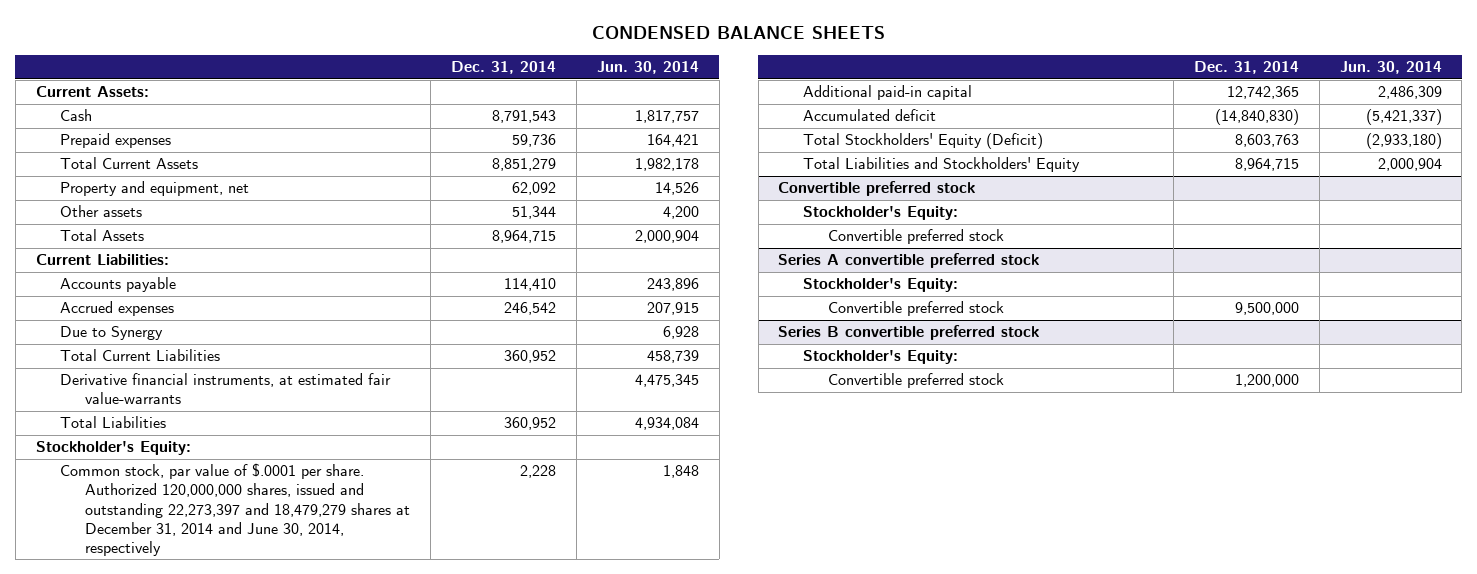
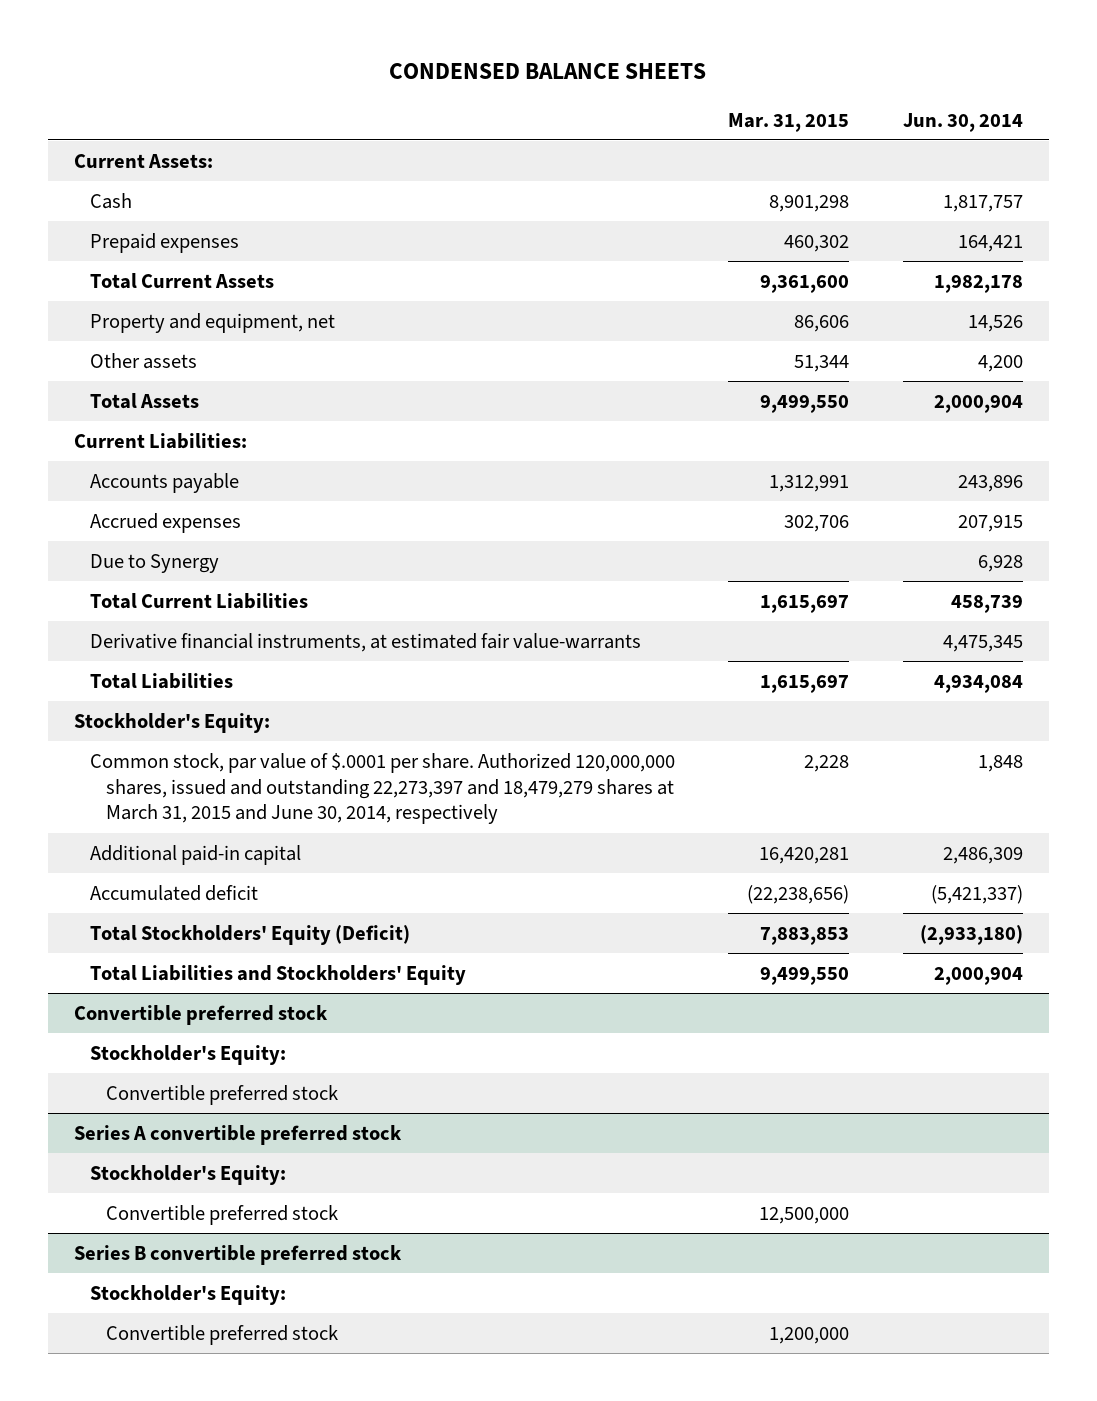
- | Dec. 31, 2014 | Jun. 30, 2014
+ | Mar. 31, 2015 | Jun. 30, 2014
- Common stock, par value of $.0001 per share. Authorized 120,000,000 shares, issued and outstanding 22,273,397 and 18,479,279 shares at December 31, 2014 and June 30, 2014, respectively | 2,228 | 1,848
+ Common stock, par value of $.0001 per share. Authorized 120,000,000 shares, issued and outstanding 22,273,397 and 18,479,279 shares at March 31, 2015 and June 30, 2014, respectively | 2,228 | 1,848

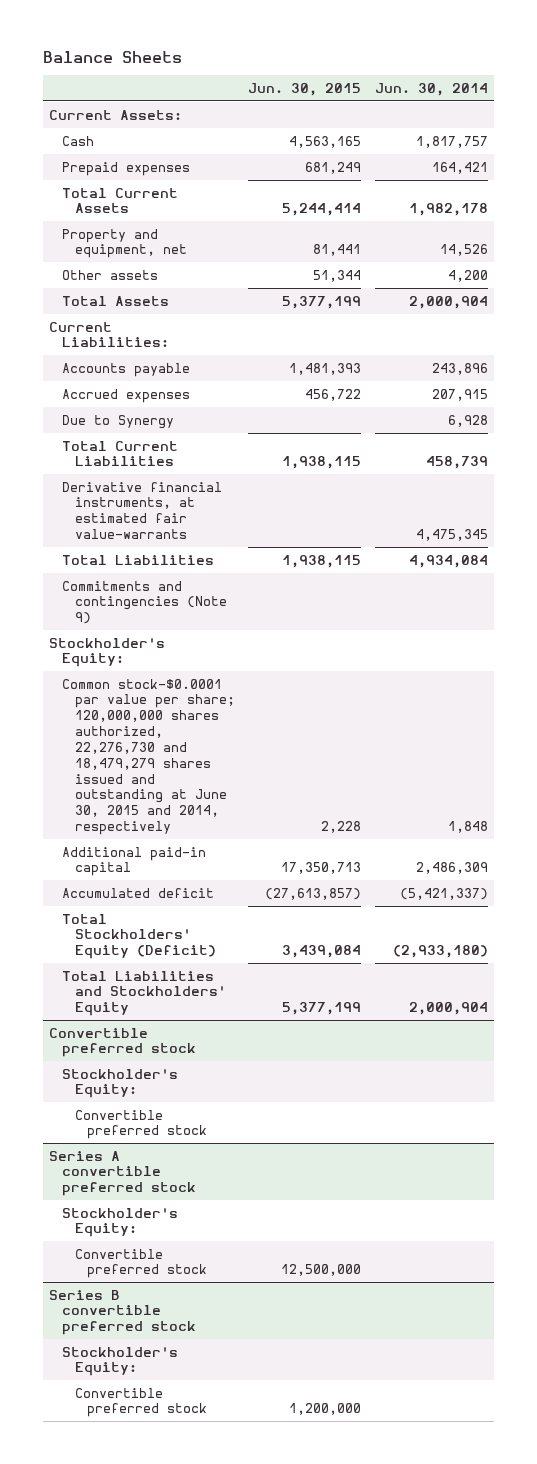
- CONDENSED BALANCE SHEETS
+ Balance Sheets
- | Mar. 31, 2015 | Jun. 30, 2014
+ | Jun. 30, 2015 | Jun. 30, 2014
+ Commitments and contingencies (Note 9)
- Common stock, par value of $.0001 per share. Authorized 120,000,000 shares, issued and outstanding 22,273,397 and 18,479,279 shares at March 31, 2015 and June 30, 2014, respectively | 2,228 | 1,848
+ Common stock-$0.0001 par value per share; 120,000,000 shares authorized, 22,276,730 and 18,479,279 shares issued and outstanding at June 30, 2015 and 2014, respectively | 2,228 | 1,848

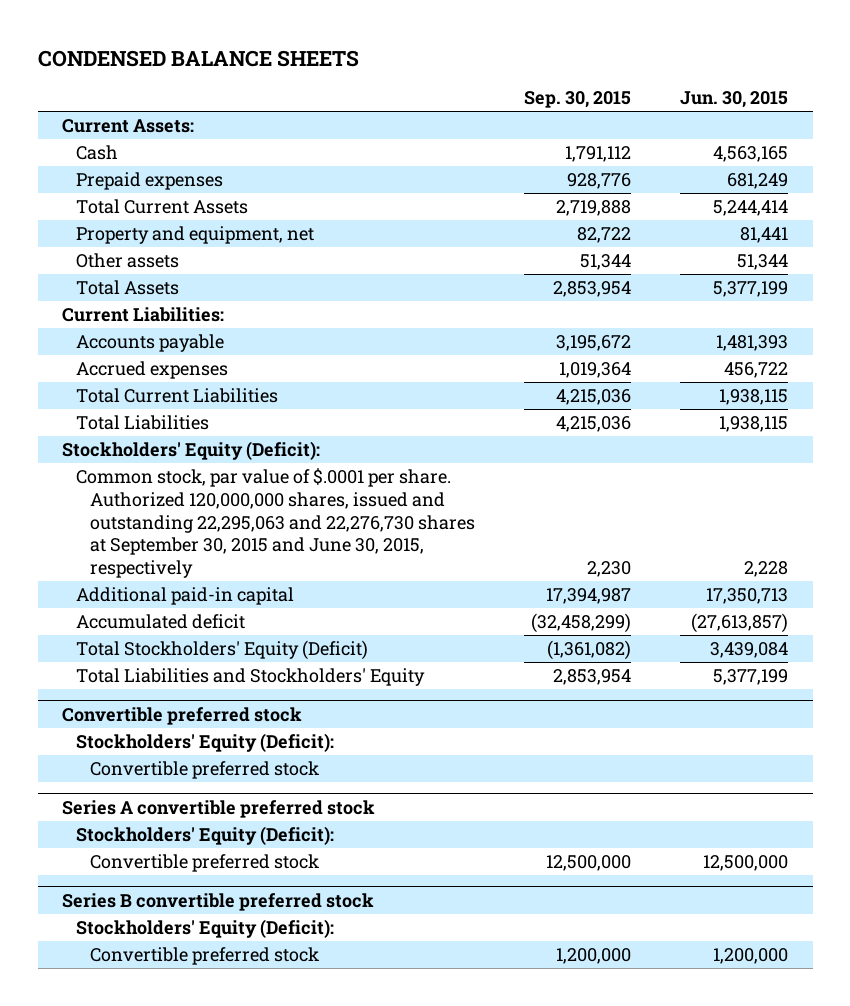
- Balance Sheets
+ CONDENSED BALANCE SHEETS
- | Jun. 30, 2015 | Jun. 30, 2014
+ | Sep. 30, 2015 | Jun. 30, 2015
- Due to Synergy | | 6,928
- Derivative financial instruments, at estimated fair value-warrants | | 4,475,345
- Commitments and contingencies (Note 9)
- Stockholder's Equity:
- Common stock-$0.0001 par value per share; 120,000,000 shares authorized, 22,276,730 and 18,479,279 shares issued and outstanding at June 30, 2015 and 2014, respectively | 2,228 | 1,848
+ Stockholders' Equity (Deficit):
+ Common stock, par value of $.0001 per share. Authorized 120,000,000 shares, issued and outstanding 22,295,063 and 22,276,730 shares at September 30, 2015 and June 30, 2015, respectively | 2,230 | 2,228
@ Convertible preferred stock
- Stockholder's Equity:
+ Stockholders' Equity (Deficit):
@ Series A convertible preferred stock
- Stockholder's Equity:
+ Stockholders' Equity (Deficit):
@ Series B convertible preferred stock
- Stockholder's Equity:
+ Stockholders' Equity (Deficit):

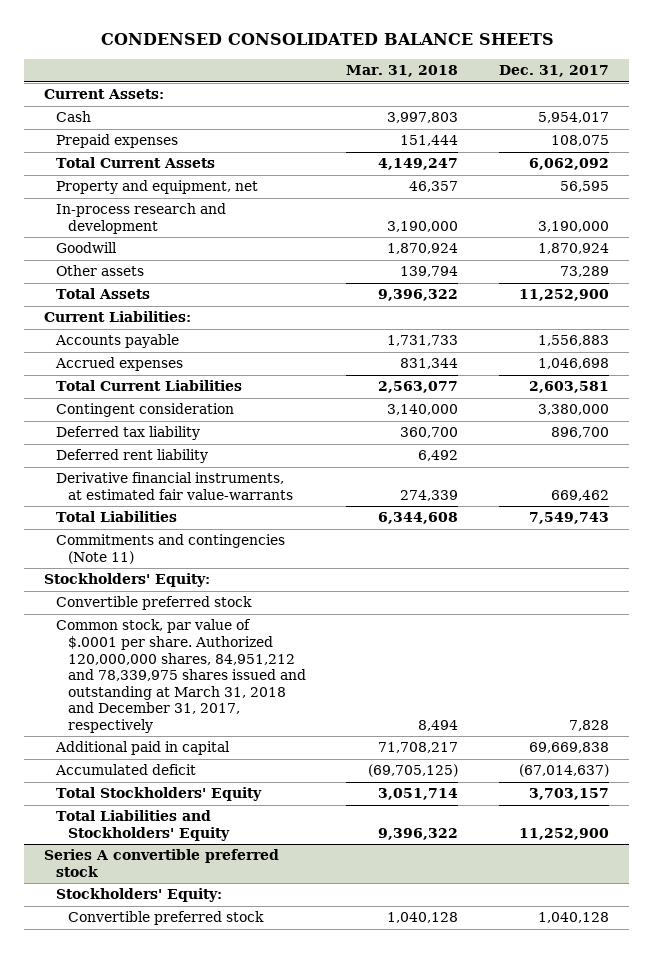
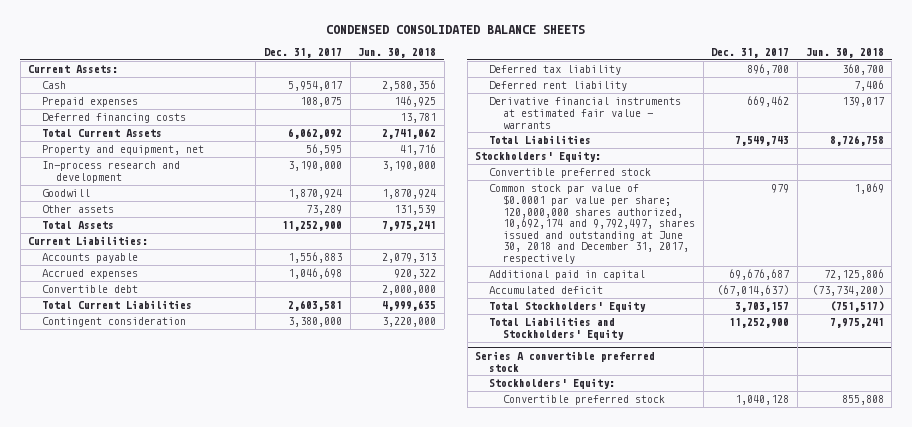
- | Mar. 31, 2018 | Dec. 31, 2017
+ | Dec. 31, 2017 | Jun. 30, 2018
+ Deferred financing costs | | 13,781
+ Convertible debt | | 2,000,000
- Derivative financial instruments, at estimated fair value-warrants | 274,339 | 669,462
+ Derivative financial instruments at estimated fair value - warrants | 669,462 | 139,017
- Commitments and contingencies (Note 11)
- Common stock, par value of $.0001 per share. Authorized 120,000,000 shares, 84,951,212 and 78,339,975 shares issued and outstanding at March 31, 2018 and December 31, 2017, respectively | 8,494 | 7,828
- Additional paid in capital | 71,708,217 | 69,669,838
+ Common stock par value of $0.0001 par value per share; 120,000,000 shares authorized, 10,692,174 and 9,792,497, shares issued and outstanding at June 30, 2018 and December 31, 2017, respectively | 979 | 1,069
+ Additional paid in capital | 69,676,687 | 72,125,806

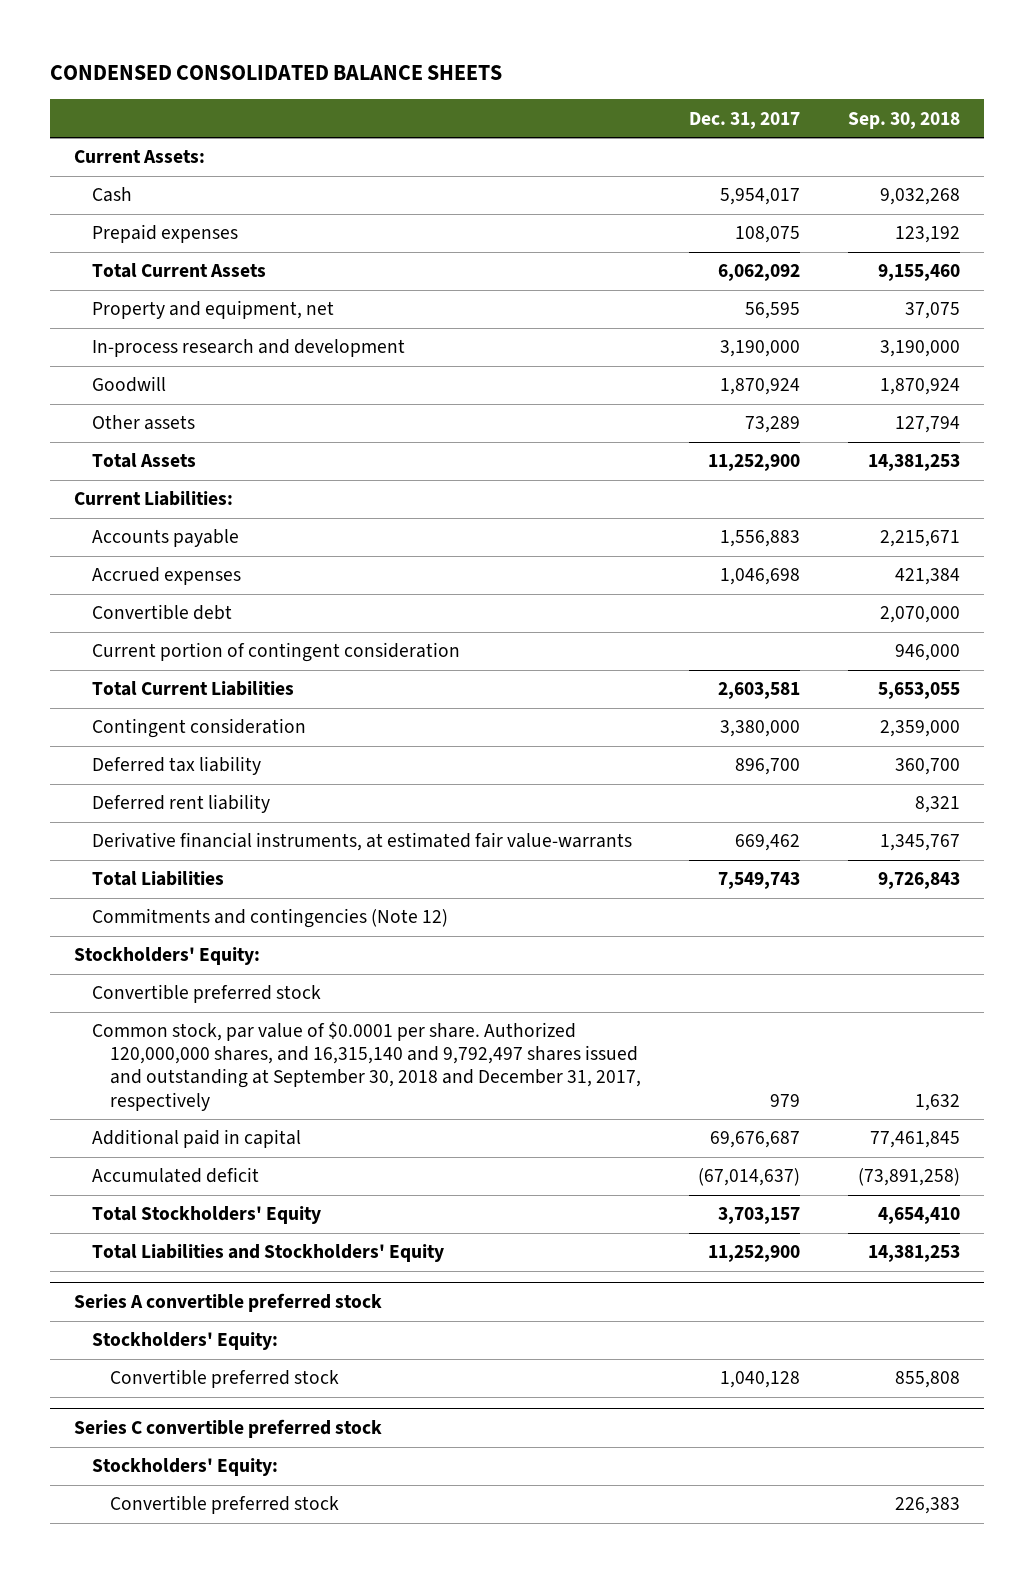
- | Dec. 31, 2017 | Jun. 30, 2018
+ | Dec. 31, 2017 | Sep. 30, 2018
- Deferred financing costs | | 13,781
+ Current portion of contingent consideration | | 946,000
- Derivative financial instruments at estimated fair value - warrants | 669,462 | 139,017
+ Derivative financial instruments, at estimated fair value-warrants | 669,462 | 1,345,767
+ Commitments and contingencies (Note 12)
- Common stock par value of $0.0001 par value per share; 120,000,000 shares authorized, 10,692,174 and 9,792,497, shares issued and outstanding at June 30, 2018 and December 31, 2017, respectively | 979 | 1,069
+ Common stock, par value of $0.0001 per share. Authorized 120,000,000 shares, and 16,315,140 and 9,792,497 shares issued and outstanding at September 30, 2018 and December 31, 2017, respectively | 979 | 1,632
+ Series C convertible preferred stock
+ Stockholders' Equity:
+ Convertible preferred stock | | 226,383

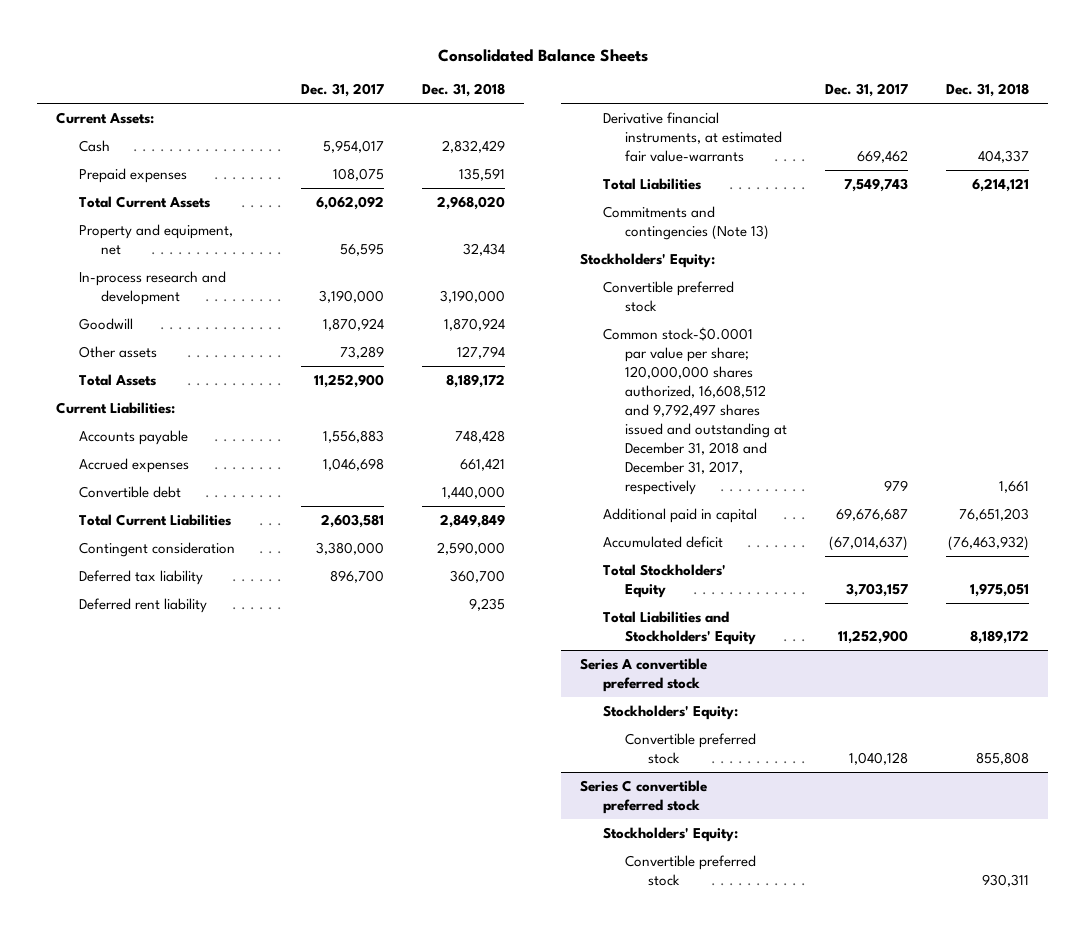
- CONDENSED CONSOLIDATED BALANCE SHEETS
+ Consolidated Balance Sheets
- | Dec. 31, 2017 | Sep. 30, 2018
+ | Dec. 31, 2017 | Dec. 31, 2018
- Current portion of contingent consideration | | 946,000
- Commitments and contingencies (Note 12)
+ Commitments and contingencies (Note 13)
- Common stock, par value of $0.0001 per share. Authorized 120,000,000 shares, and 16,315,140 and 9,792,497 shares issued and outstanding at September 30, 2018 and December 31, 2017, respectively | 979 | 1,632
+ Common stock-$0.0001 par value per share; 120,000,000 shares authorized, 16,608,512 and 9,792,497 shares issued and outstanding at December 31, 2018 and December 31, 2017, respectively | 979 | 1,661

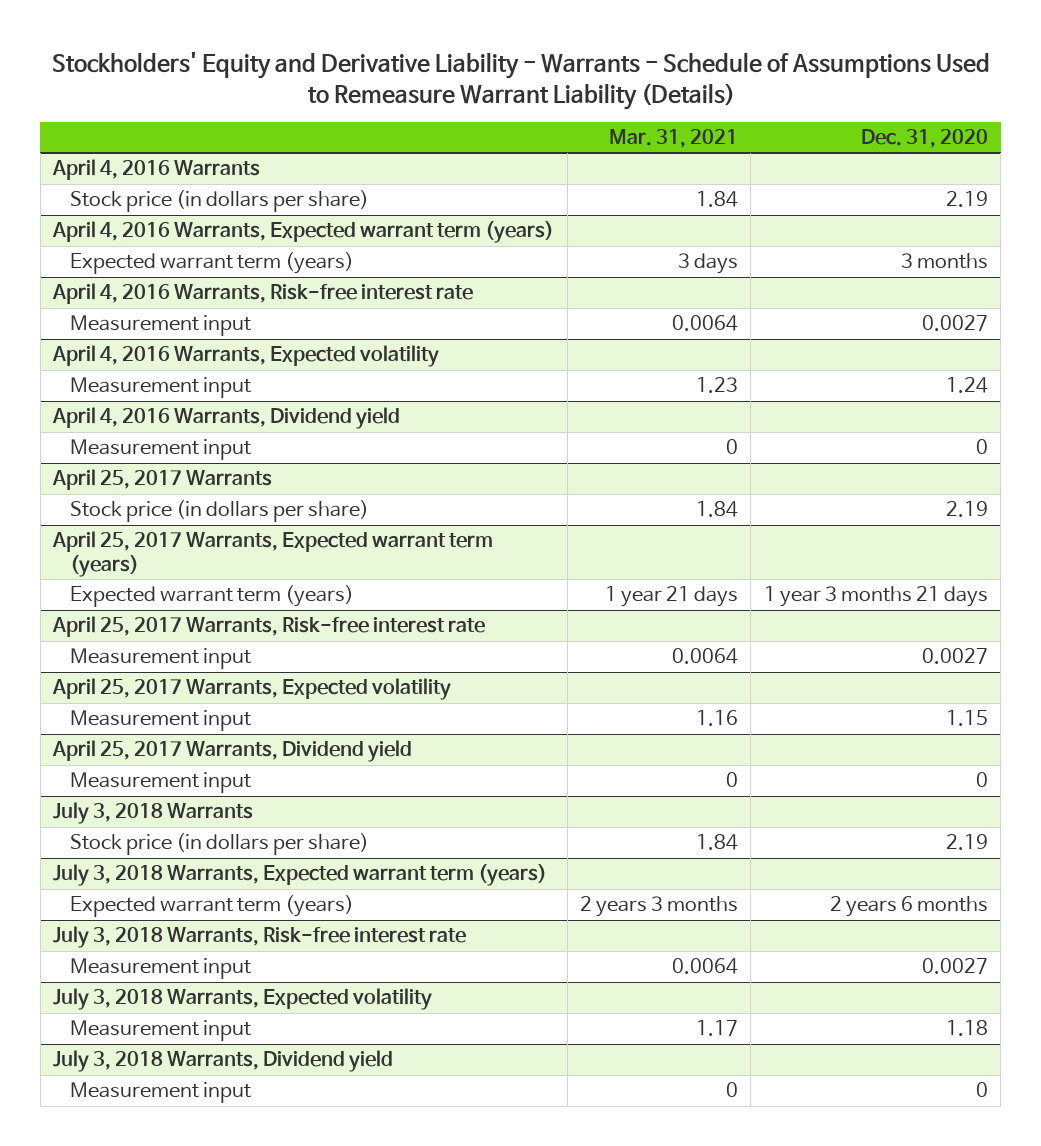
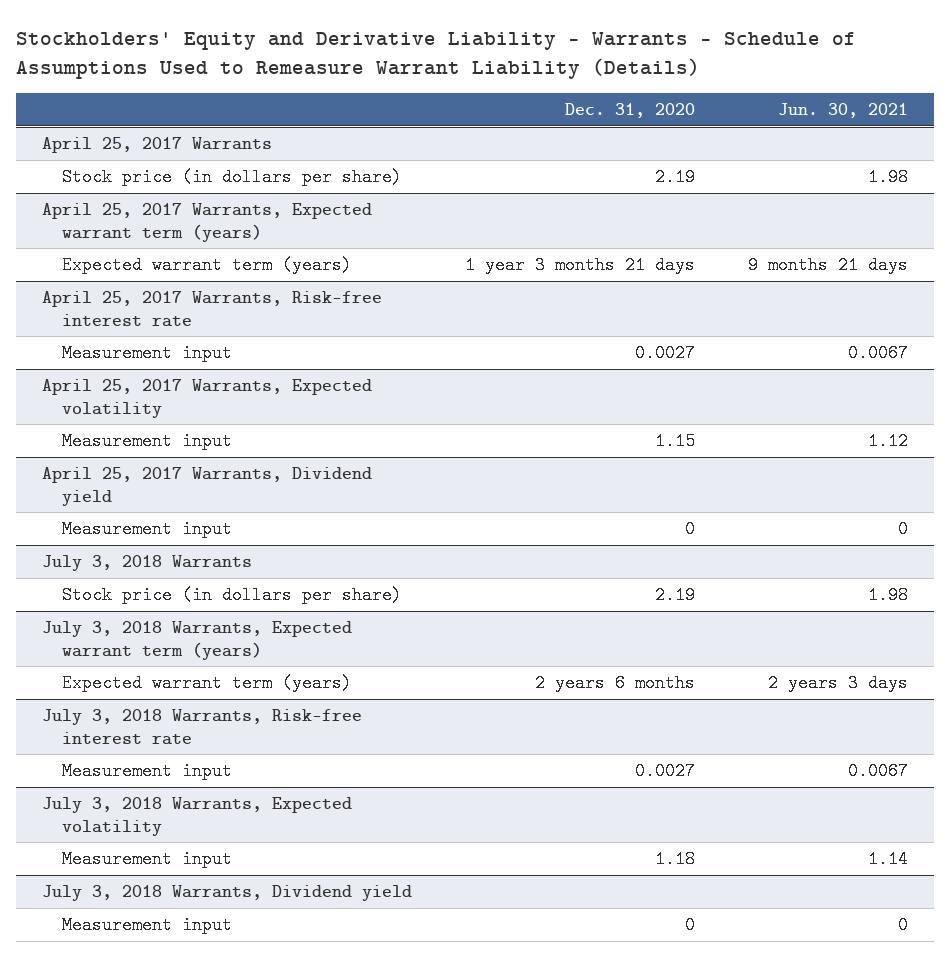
- | Mar. 31, 2021 | Dec. 31, 2020
+ | Dec. 31, 2020 | Jun. 30, 2021
- April 4, 2016 Warrants
- Stock price (in dollars per share) | 1.84 | 2.19
- April 4, 2016 Warrants, Expected warrant term (years)
- Expected warrant term (years) | 3 days | 3 months
- April 4, 2016 Warrants, Risk-free interest rate
- Measurement input | 0.0064 | 0.0027
- April 4, 2016 Warrants, Expected volatility
- Measurement input | 1.23 | 1.24
- April 4, 2016 Warrants, Dividend yield
- Measurement input | 0 | 0

